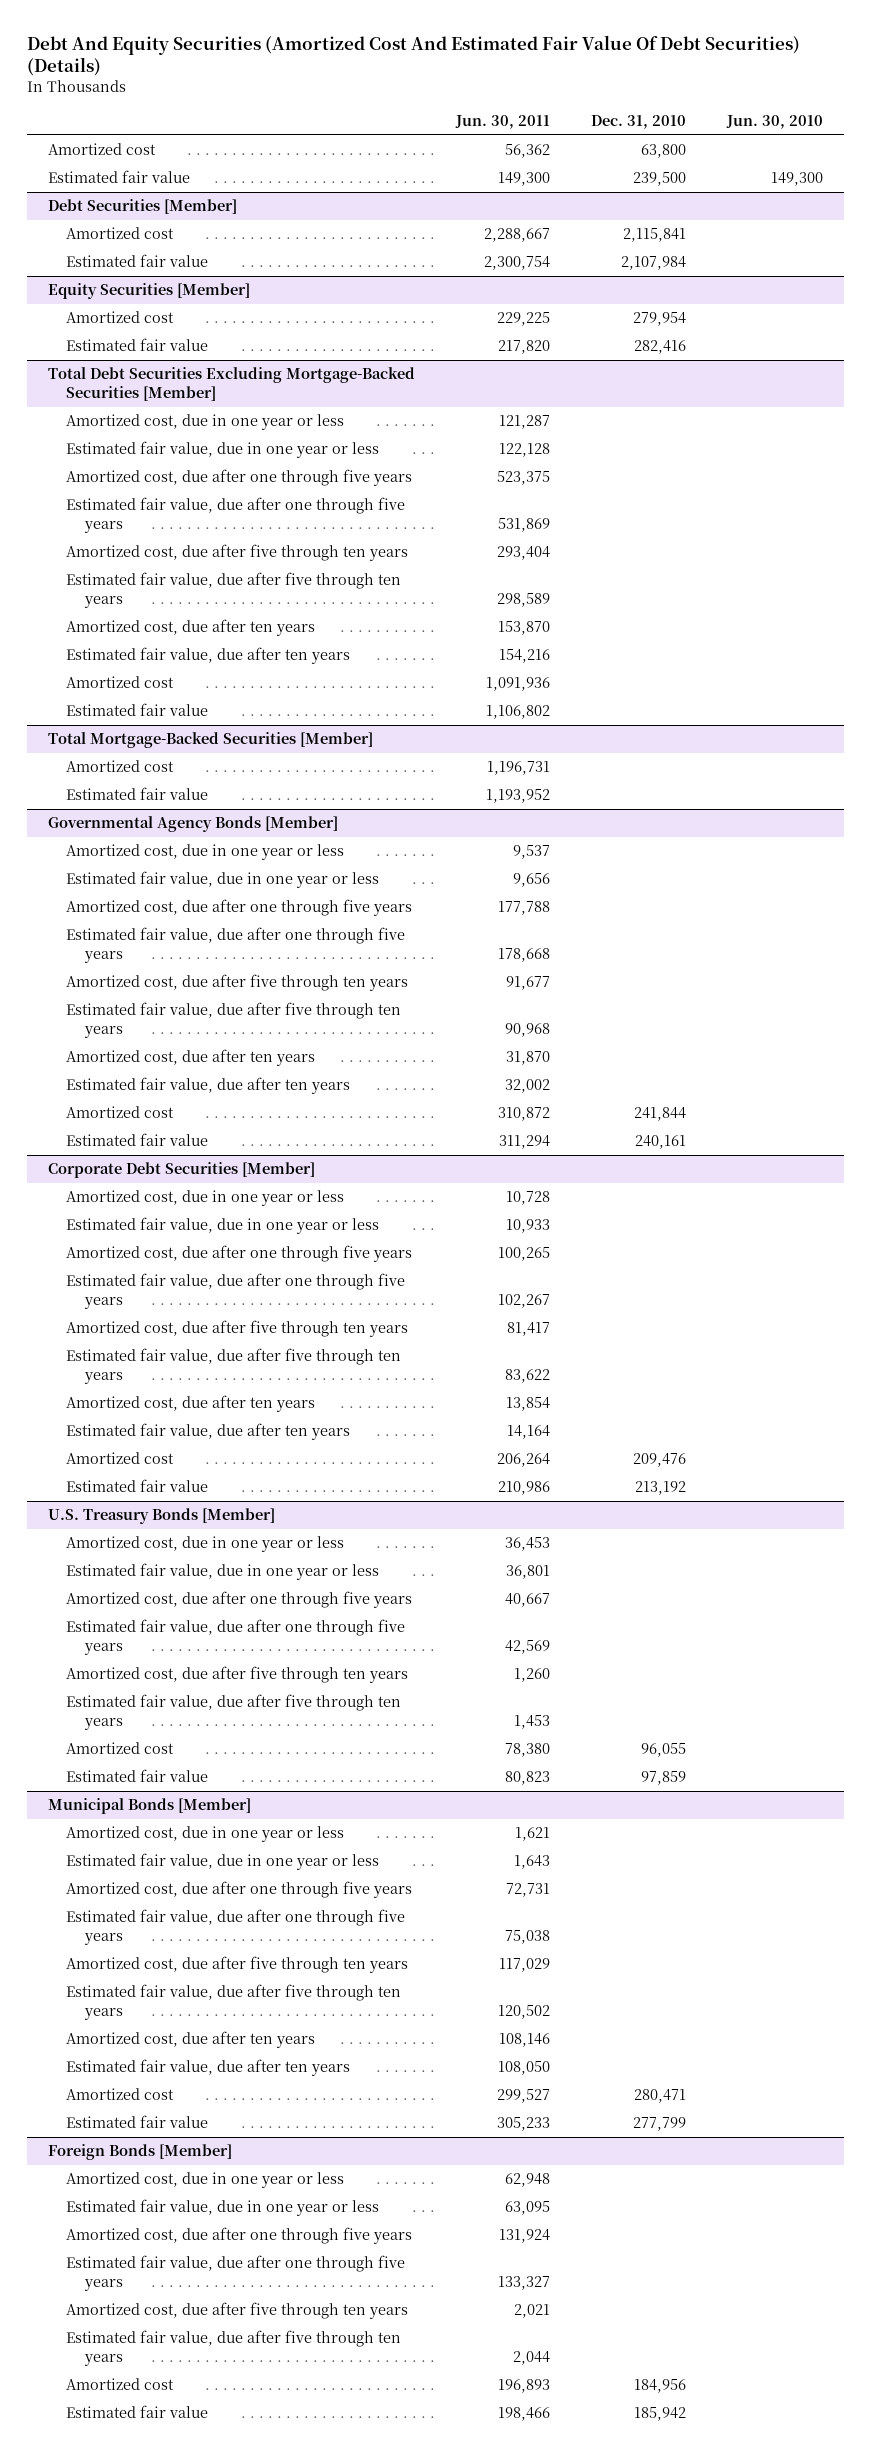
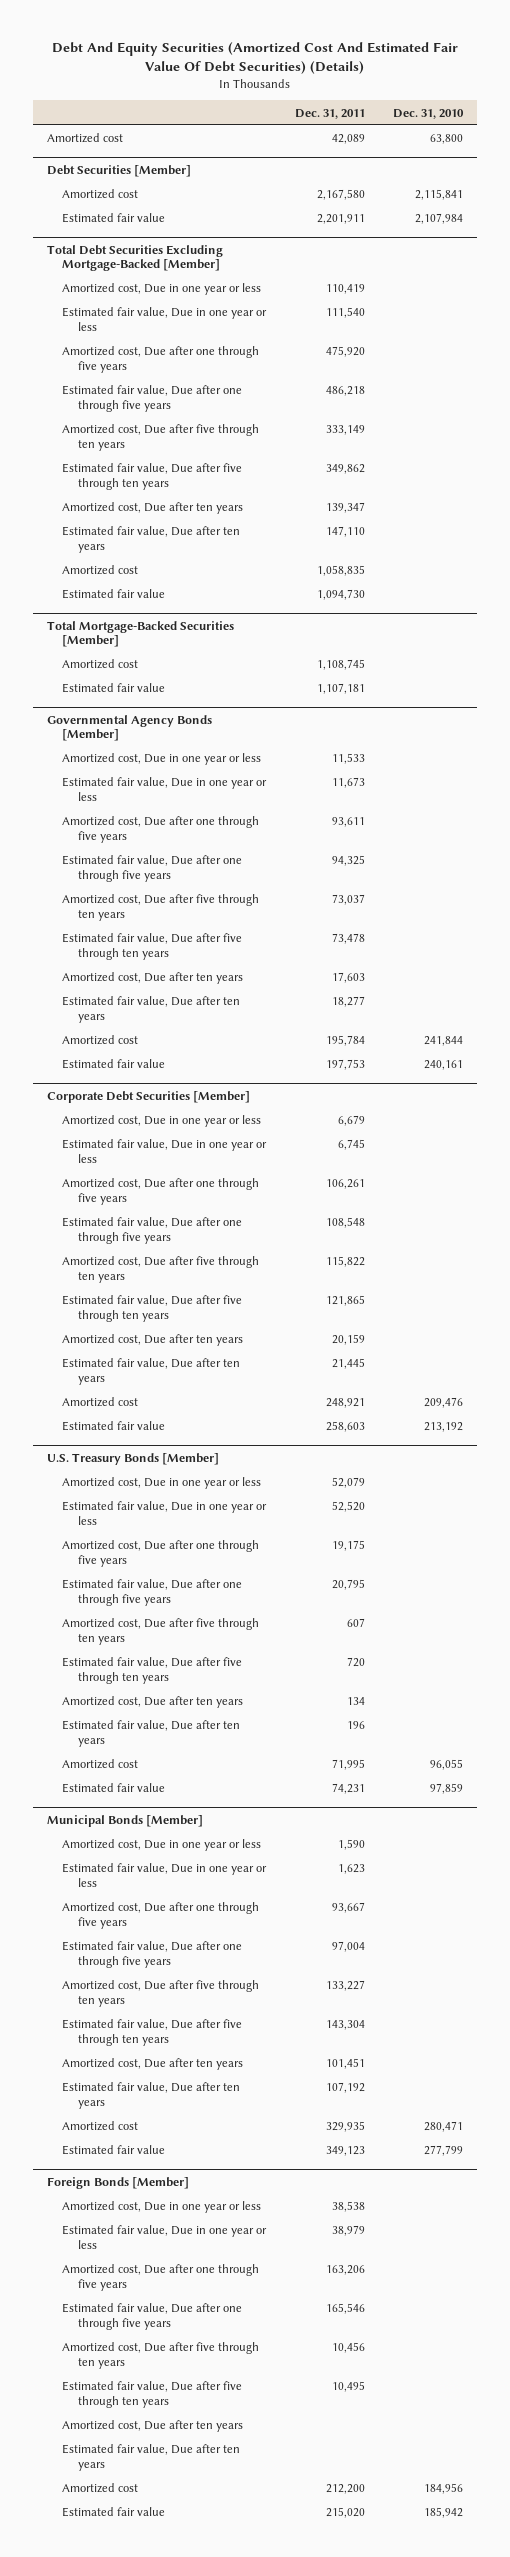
- | Jun. 30, 2011 | Dec. 31, 2010 | Jun. 30, 2010
+ | Dec. 31, 2011 | Dec. 31, 2010
- Estimated fair value | 149,300 | 239,500 | 149,300
- Equity Securities [Member]
- Amortized cost | 229,225 | 279,954 |
- Estimated fair value | 217,820 | 282,416 |
- Total Debt Securities Excluding Mortgage-Backed Securities [Member]
- Amortized cost, due in one year or less | 121,287 | |
- Estimated fair value, due in one year or less | 122,128 | |
- Amortized cost, due after one through five years | 523,375 | |
- Estimated fair value, due after one through five years | 531,869 | |
- Amortized cost, due after five through ten years | 293,404 | |
- Estimated fair value, due after five through ten years | 298,589 | |
- Amortized cost, due after ten years | 153,870 | |
- Estimated fair value, due after ten years | 154,216 | |
+ Total Debt Securities Excluding Mortgage-Backed [Member]
+ Amortized cost, Due in one year or less | 110,419 |
+ Estimated fair value, Due in one year or less | 111,540 |
+ Amortized cost, Due after one through five years | 475,920 |
+ Estimated fair value, Due after one through five years | 486,218 |
+ Amortized cost, Due after five through ten years | 333,149 |
+ Estimated fair value, Due after five through ten years | 349,862 |
+ Amortized cost, Due after ten years | 139,347 |
+ Estimated fair value, Due after ten years | 147,110 |
@ Governmental Agency Bonds [Member]
- Amortized cost, due in one year or less | 9,537 | |
- Estimated fair value, due in one year or less | 9,656 | |
- Amortized cost, due after one through five years | 177,788 | |
- Estimated fair value, due after one through five years | 178,668 | |
- Amortized cost, due after five through ten years | 91,677 | |
- Estimated fair value, due after five through ten years | 90,968 | |
- Amortized cost, due after ten years | 31,870 | |
- Estimated fair value, due after ten years | 32,002 | |
+ Amortized cost, Due in one year or less | 11,533 |
+ Estimated fair value, Due in one year or less | 11,673 |
+ Amortized cost, Due after one through five years | 93,611 |
+ Estimated fair value, Due after one through five years | 94,325 |
+ Amortized cost, Due after five through ten years | 73,037 |
+ Estimated fair value, Due after five through ten years | 73,478 |
+ Amortized cost, Due after ten years | 17,603 |
+ Estimated fair value, Due after ten years | 18,277 |
@ Corporate Debt Securities [Member]
- Amortized cost, due in one year or less | 10,728 | |
- Estimated fair value, due in one year or less | 10,933 | |
- Amortized cost, due after one through five years | 100,265 | |
- Estimated fair value, due after one through five years | 102,267 | |
- Amortized cost, due after five through ten years | 81,417 | |
- Estimated fair value, due after five through ten years | 83,622 | |
- Amortized cost, due after ten years | 13,854 | |
- Estimated fair value, due after ten years | 14,164 | |
+ Amortized cost, Due in one year or less | 6,679 |
+ Estimated fair value, Due in one year or less | 6,745 |
+ Amortized cost, Due after one through five years | 106,261 |
+ Estimated fair value, Due after one through five years | 108,548 |
+ Amortized cost, Due after five through ten years | 115,822 |
+ Estimated fair value, Due after five through ten years | 121,865 |
+ Amortized cost, Due after ten years | 20,159 |
+ Estimated fair value, Due after ten years | 21,445 |
@ U.S. Treasury Bonds [Member]
- Amortized cost, due in one year or less | 36,453 | |
- Estimated fair value, due in one year or less | 36,801 | |
- Amortized cost, due after one through five years | 40,667 | |
- Estimated fair value, due after one through five years | 42,569 | |
- Amortized cost, due after five through ten years | 1,260 | |
- Estimated fair value, due after five through ten years | 1,453 | |
+ Amortized cost, Due in one year or less | 52,079 |
+ Estimated fair value, Due in one year or less | 52,520 |
+ Amortized cost, Due after one through five years | 19,175 |
+ Estimated fair value, Due after one through five years | 20,795 |
+ Amortized cost, Due after five through ten years | 607 |
+ Estimated fair value, Due after five through ten years | 720 |
+ Amortized cost, Due after ten years | 134 |
+ Estimated fair value, Due after ten years | 196 |
@ Municipal Bonds [Member]
- Amortized cost, due in one year or less | 1,621 | |
- Estimated fair value, due in one year or less | 1,643 | |
- Amortized cost, due after one through five years | 72,731 | |
- Estimated fair value, due after one through five years | 75,038 | |
- Amortized cost, due after five through ten years | 117,029 | |
- Estimated fair value, due after five through ten years | 120,502 | |
- Amortized cost, due after ten years | 108,146 | |
- Estimated fair value, due after ten years | 108,050 | |
+ Amortized cost, Due in one year or less | 1,590 |
+ Estimated fair value, Due in one year or less | 1,623 |
+ Amortized cost, Due after one through five years | 93,667 |
+ Estimated fair value, Due after one through five years | 97,004 |
+ Amortized cost, Due after five through ten years | 133,227 |
+ Estimated fair value, Due after five through ten years | 143,304 |
+ Amortized cost, Due after ten years | 101,451 |
+ Estimated fair value, Due after ten years | 107,192 |
@ Foreign Bonds [Member]
- Amortized cost, due in one year or less | 62,948 | |
- Estimated fair value, due in one year or less | 63,095 | |
- Amortized cost, due after one through five years | 131,924 | |
- Estimated fair value, due after one through five years | 133,327 | |
- Amortized cost, due after five through ten years | 2,021 | |
- Estimated fair value, due after five through ten years | 2,044 | |
+ Amortized cost, Due in one year or less | 38,538 |
+ Estimated fair value, Due in one year or less | 38,979 |
+ Amortized cost, Due after one through five years | 163,206 |
+ Estimated fair value, Due after one through five years | 165,546 |
+ Amortized cost, Due after five through ten years | 10,456 |
+ Estimated fair value, Due after five through ten years | 10,495 |
+ Amortized cost, Due after ten years
+ Estimated fair value, Due after ten years

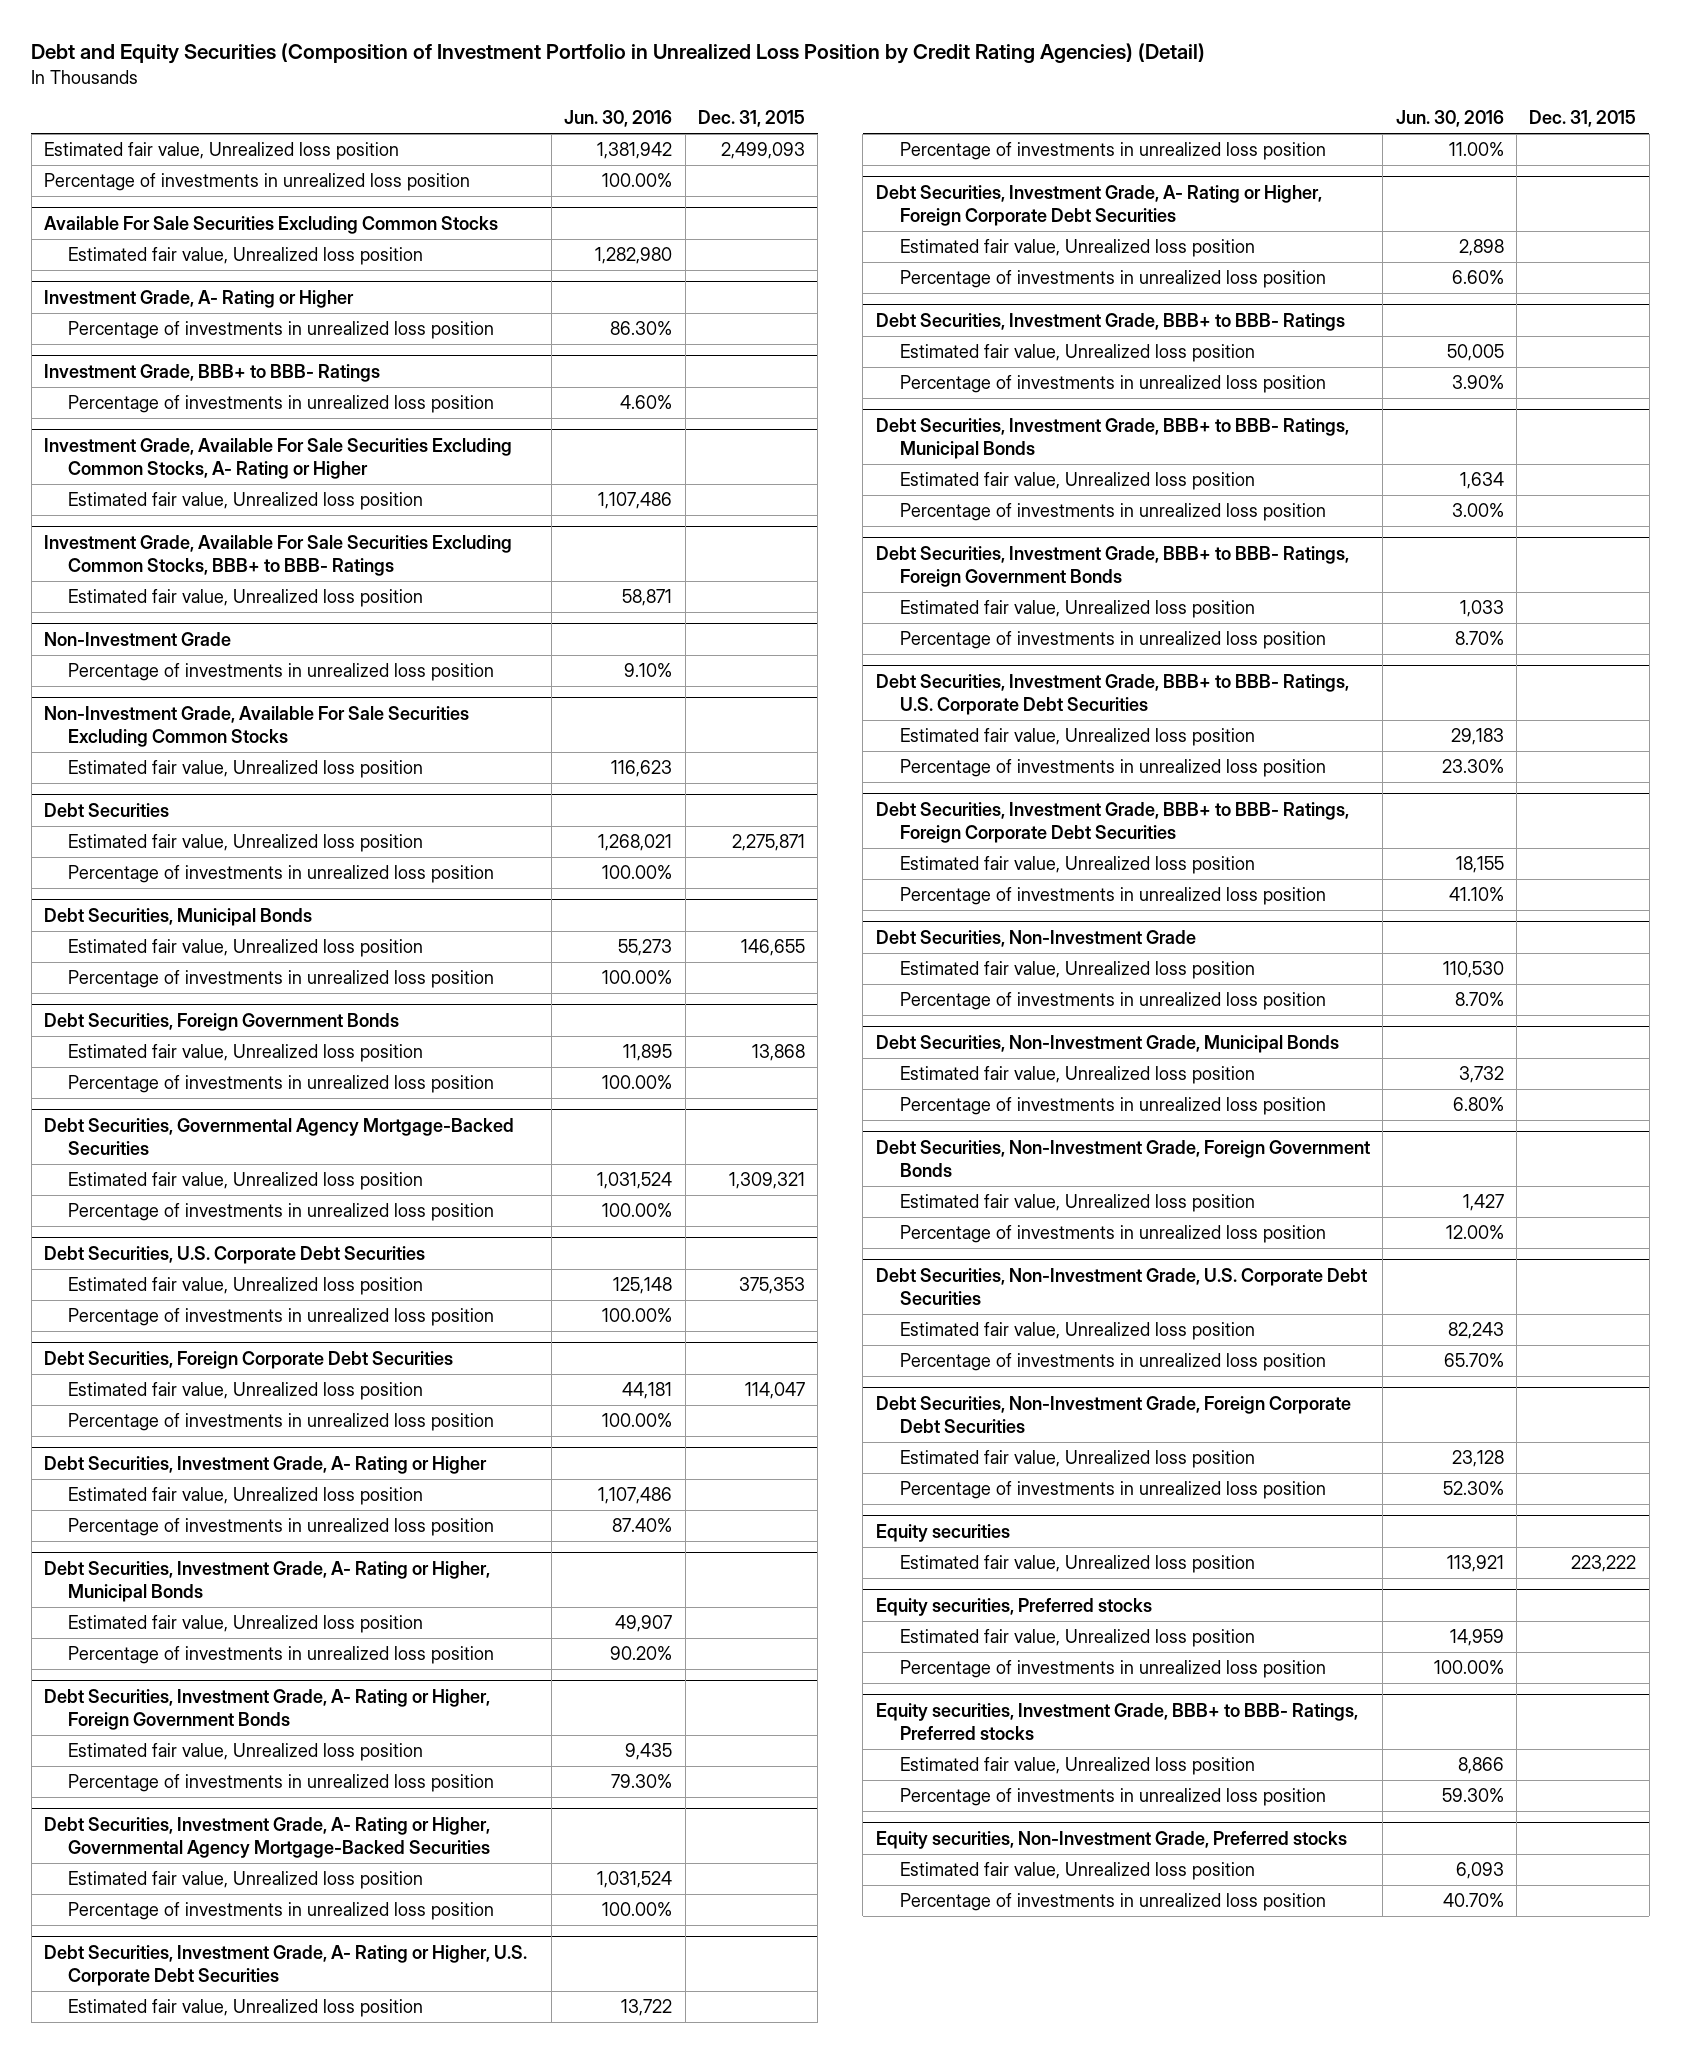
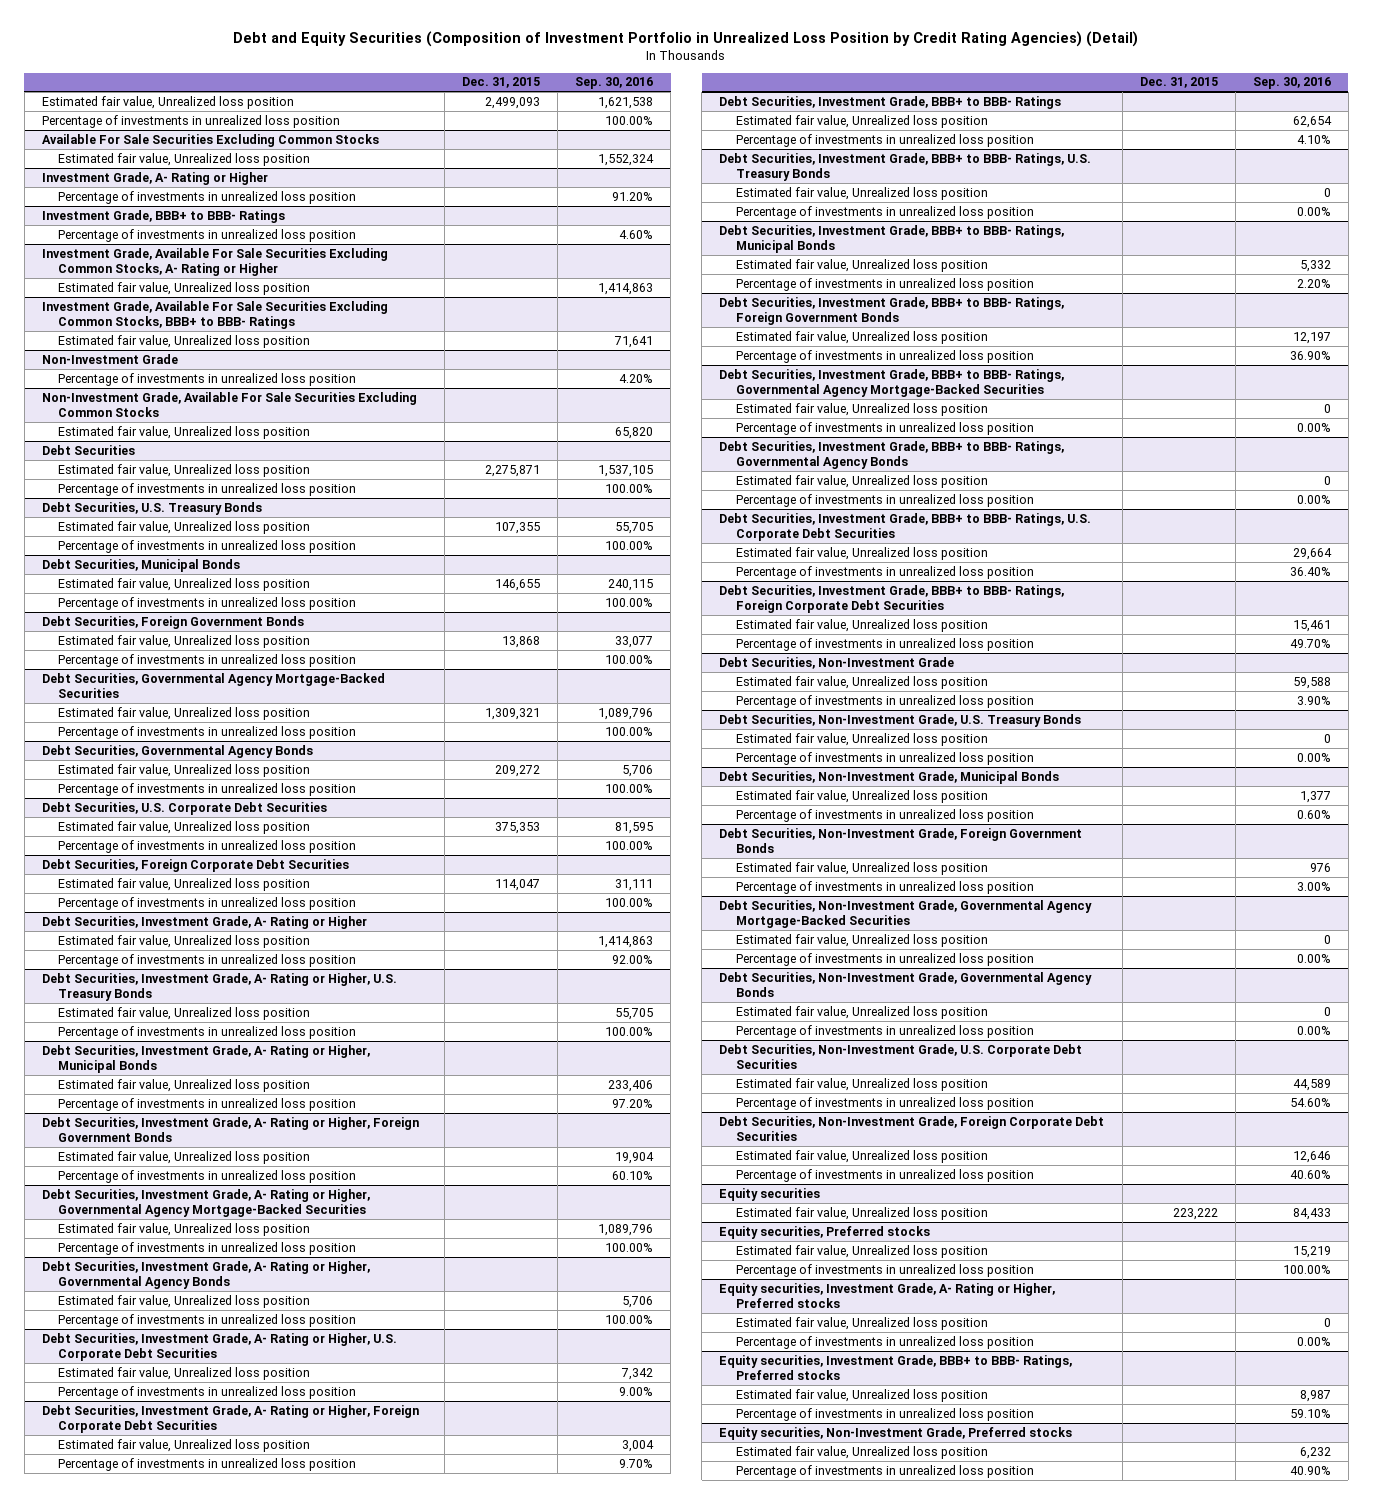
- | Jun. 30, 2016 | Dec. 31, 2015
+ | Dec. 31, 2015 | Sep. 30, 2016
+ Debt Securities, U.S. Treasury Bonds
+ Estimated fair value, Unrealized loss position | 107,355 | 55,705
+ Percentage of investments in unrealized loss position | | 100.00%
+ Debt Securities, Governmental Agency Bonds
+ Estimated fair value, Unrealized loss position | 209,272 | 5,706
+ Percentage of investments in unrealized loss position | | 100.00%
+ Debt Securities, Investment Grade, A- Rating or Higher, U.S. Treasury Bonds
+ Estimated fair value, Unrealized loss position | | 55,705
+ Percentage of investments in unrealized loss position | | 100.00%
+ Debt Securities, Investment Grade, A- Rating or Higher, Governmental Agency Bonds
+ Estimated fair value, Unrealized loss position | | 5,706
+ Percentage of investments in unrealized loss position | | 100.00%
+ Debt Securities, Investment Grade, BBB+ to BBB- Ratings, U.S. Treasury Bonds
+ Estimated fair value, Unrealized loss position | | 0
+ Percentage of investments in unrealized loss position | | 0.00%
+ Debt Securities, Investment Grade, BBB+ to BBB- Ratings, Governmental Agency Mortgage-Backed Securities
+ Estimated fair value, Unrealized loss position | | 0
+ Percentage of investments in unrealized loss position | | 0.00%
+ Debt Securities, Investment Grade, BBB+ to BBB- Ratings, Governmental Agency Bonds
+ Estimated fair value, Unrealized loss position | | 0
+ Percentage of investments in unrealized loss position | | 0.00%
+ Debt Securities, Non-Investment Grade, U.S. Treasury Bonds
+ Estimated fair value, Unrealized loss position | | 0
+ Percentage of investments in unrealized loss position | | 0.00%
+ Debt Securities, Non-Investment Grade, Governmental Agency Mortgage-Backed Securities
+ Estimated fair value, Unrealized loss position | | 0
+ Percentage of investments in unrealized loss position | | 0.00%
+ Debt Securities, Non-Investment Grade, Governmental Agency Bonds
+ Estimated fair value, Unrealized loss position | | 0
+ Percentage of investments in unrealized loss position | | 0.00%
+ Equity securities, Investment Grade, A- Rating or Higher, Preferred stocks
+ Estimated fair value, Unrealized loss position | | 0
+ Percentage of investments in unrealized loss position | | 0.00%

